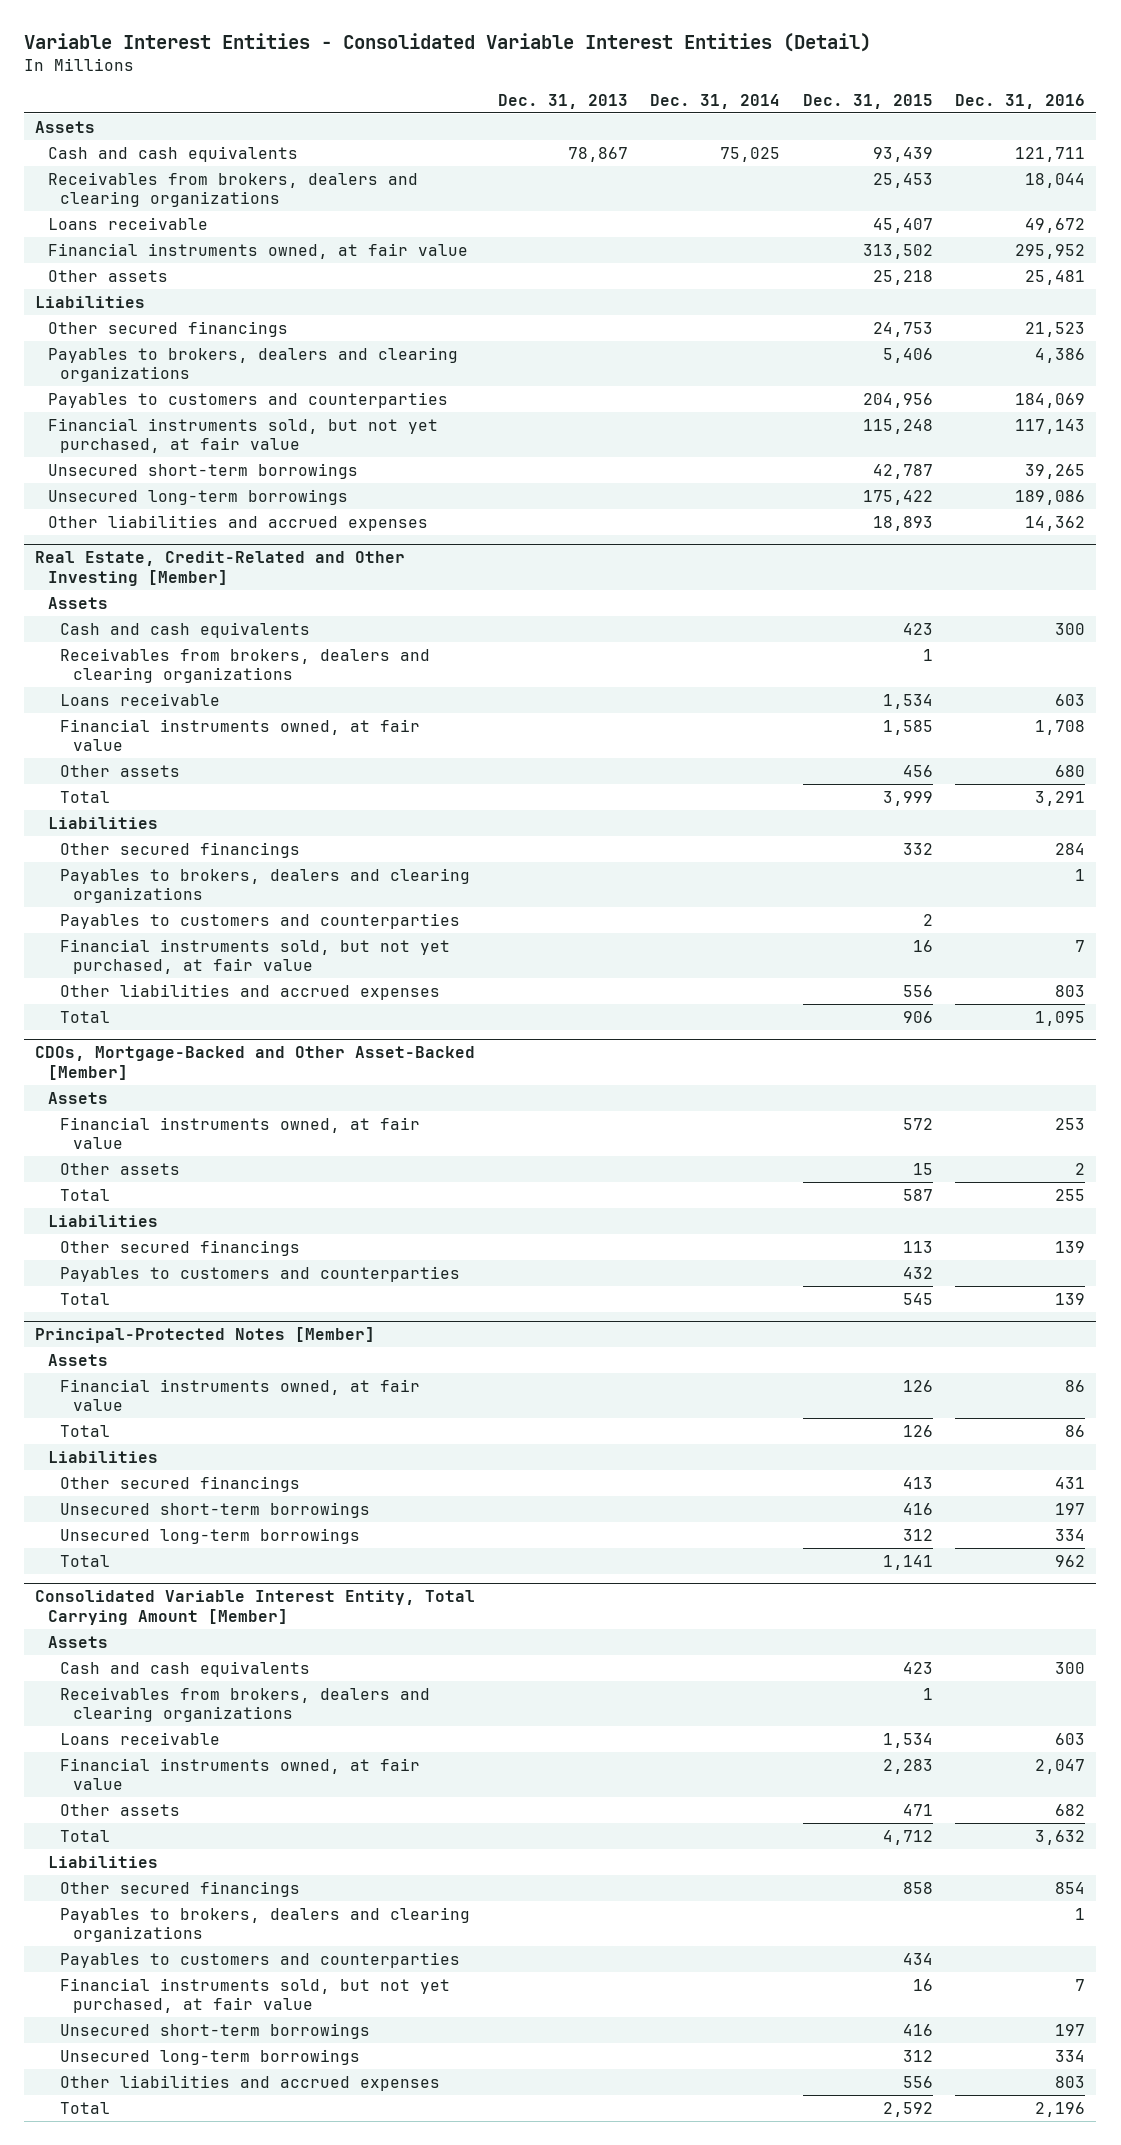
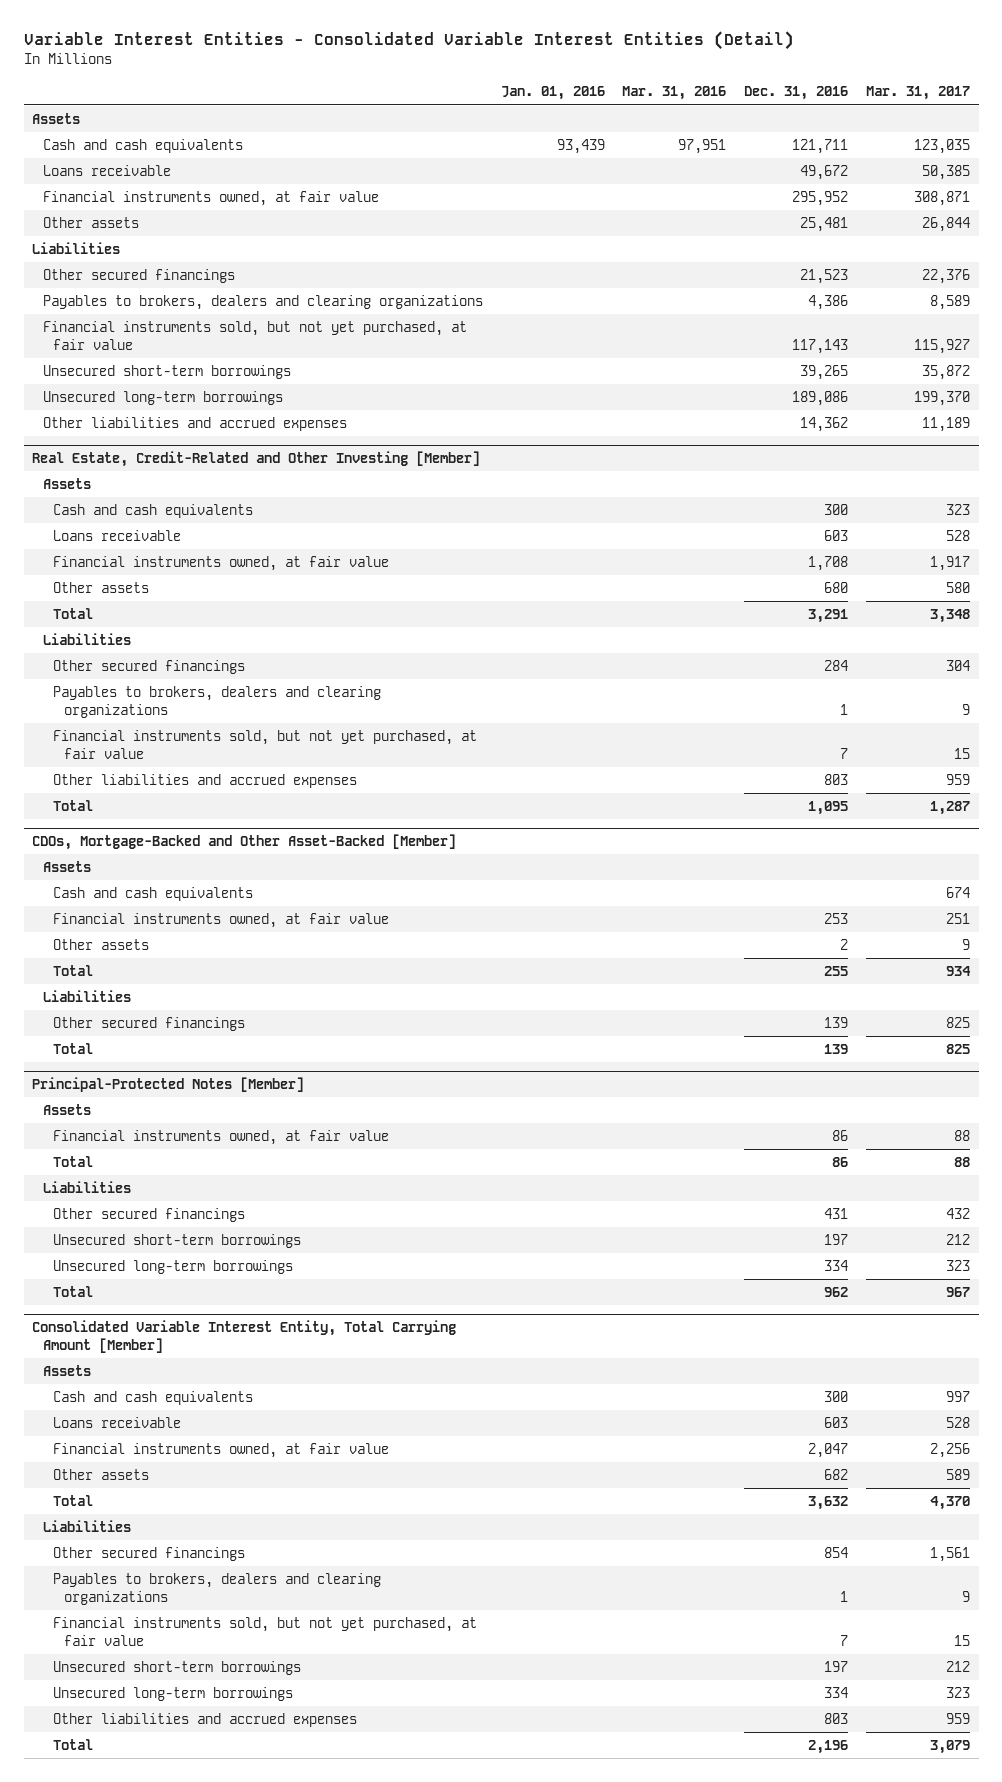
- | Dec. 31, 2013 | Dec. 31, 2014 | Dec. 31, 2015 | Dec. 31, 2016
+ | Jan. 01, 2016 | Mar. 31, 2016 | Dec. 31, 2016 | Mar. 31, 2017
- Receivables from brokers, dealers and clearing organizations | | | 25,453 | 18,044
- Payables to customers and counterparties | | | 204,956 | 184,069
@ Real Estate, Credit-Related and Other Investing [Member]
- Receivables from brokers, dealers and clearing organizations | | | 1 |
- Payables to customers and counterparties | | | 2 |
@ CDOs, Mortgage-Backed and Other Asset-Backed [Member]
+ Cash and cash equivalents | | | | 674
- Payables to customers and counterparties | | | 432 |
@ Consolidated Variable Interest Entity, Total Carrying Amount [Member]
- Receivables from brokers, dealers and clearing organizations | | | 1 |
- Payables to customers and counterparties | | | 434 |

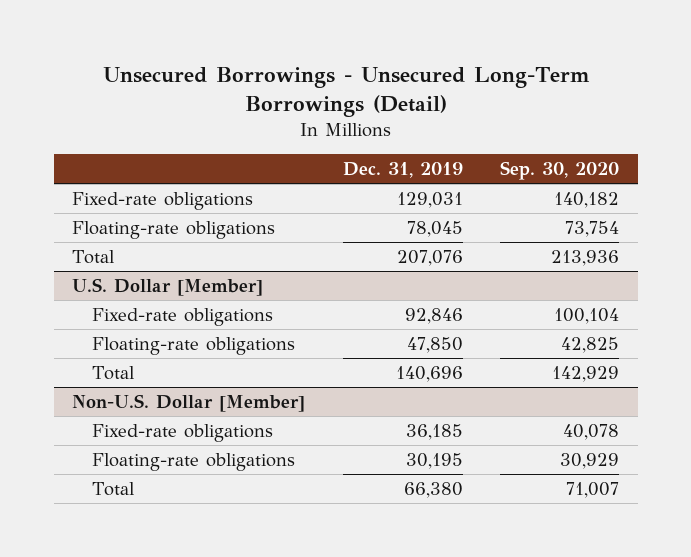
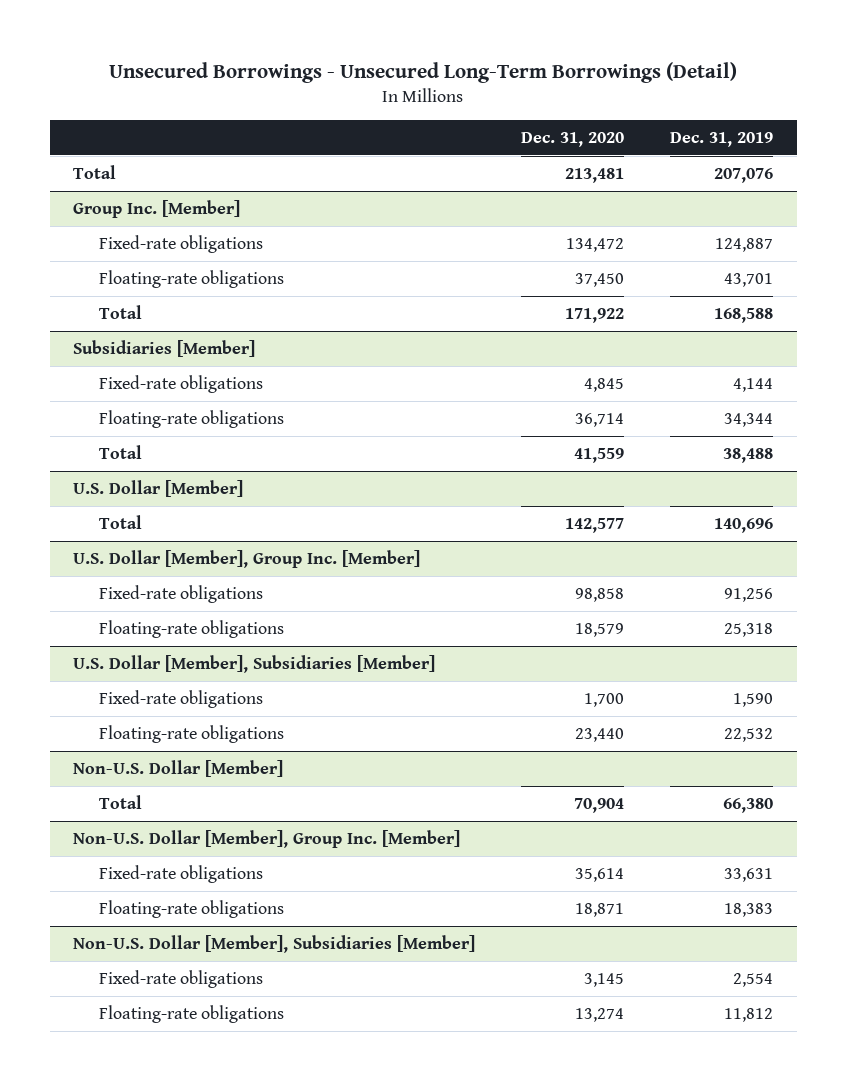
- | Dec. 31, 2019 | Sep. 30, 2020
+ | Dec. 31, 2020 | Dec. 31, 2019
- Fixed-rate obligations | 129,031 | 140,182
- Floating-rate obligations | 78,045 | 73,754
+ Group Inc. [Member]
+ Fixed-rate obligations | 134,472 | 124,887
+ Floating-rate obligations | 37,450 | 43,701
+ Total | 171,922 | 168,588
+ Subsidiaries [Member]
+ Fixed-rate obligations | 4,845 | 4,144
+ Floating-rate obligations | 36,714 | 34,344
+ Total | 41,559 | 38,488
@ U.S. Dollar [Member]
- Fixed-rate obligations | 92,846 | 100,104
- Floating-rate obligations | 47,850 | 42,825
+ U.S. Dollar [Member], Group Inc. [Member]
+ Fixed-rate obligations | 98,858 | 91,256
+ Floating-rate obligations | 18,579 | 25,318
+ U.S. Dollar [Member], Subsidiaries [Member]
+ Fixed-rate obligations | 1,700 | 1,590
+ Floating-rate obligations | 23,440 | 22,532
@ Non-U.S. Dollar [Member]
- Fixed-rate obligations | 36,185 | 40,078
- Floating-rate obligations | 30,195 | 30,929
+ Non-U.S. Dollar [Member], Group Inc. [Member]
+ Fixed-rate obligations | 35,614 | 33,631
+ Floating-rate obligations | 18,871 | 18,383
+ Non-U.S. Dollar [Member], Subsidiaries [Member]
+ Fixed-rate obligations | 3,145 | 2,554
+ Floating-rate obligations | 13,274 | 11,812

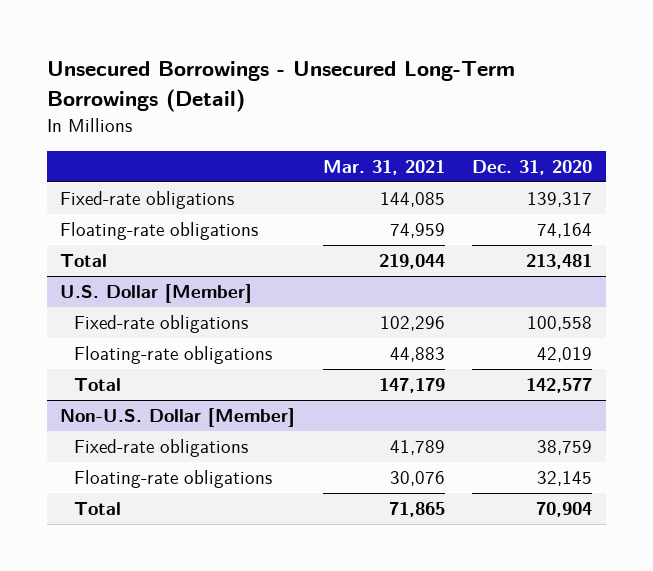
- | Dec. 31, 2020 | Dec. 31, 2019
+ | Mar. 31, 2021 | Dec. 31, 2020
+ Fixed-rate obligations | 144,085 | 139,317
+ Floating-rate obligations | 74,959 | 74,164
- Group Inc. [Member]
- Fixed-rate obligations | 134,472 | 124,887
- Floating-rate obligations | 37,450 | 43,701
- Total | 171,922 | 168,588
- Subsidiaries [Member]
- Fixed-rate obligations | 4,845 | 4,144
- Floating-rate obligations | 36,714 | 34,344
- Total | 41,559 | 38,488
@ U.S. Dollar [Member]
+ Fixed-rate obligations | 102,296 | 100,558
+ Floating-rate obligations | 44,883 | 42,019
- U.S. Dollar [Member], Group Inc. [Member]
- Fixed-rate obligations | 98,858 | 91,256
- Floating-rate obligations | 18,579 | 25,318
- U.S. Dollar [Member], Subsidiaries [Member]
- Fixed-rate obligations | 1,700 | 1,590
- Floating-rate obligations | 23,440 | 22,532
@ Non-U.S. Dollar [Member]
+ Fixed-rate obligations | 41,789 | 38,759
+ Floating-rate obligations | 30,076 | 32,145
- Non-U.S. Dollar [Member], Group Inc. [Member]
- Fixed-rate obligations | 35,614 | 33,631
- Floating-rate obligations | 18,871 | 18,383
- Non-U.S. Dollar [Member], Subsidiaries [Member]
- Fixed-rate obligations | 3,145 | 2,554
- Floating-rate obligations | 13,274 | 11,812

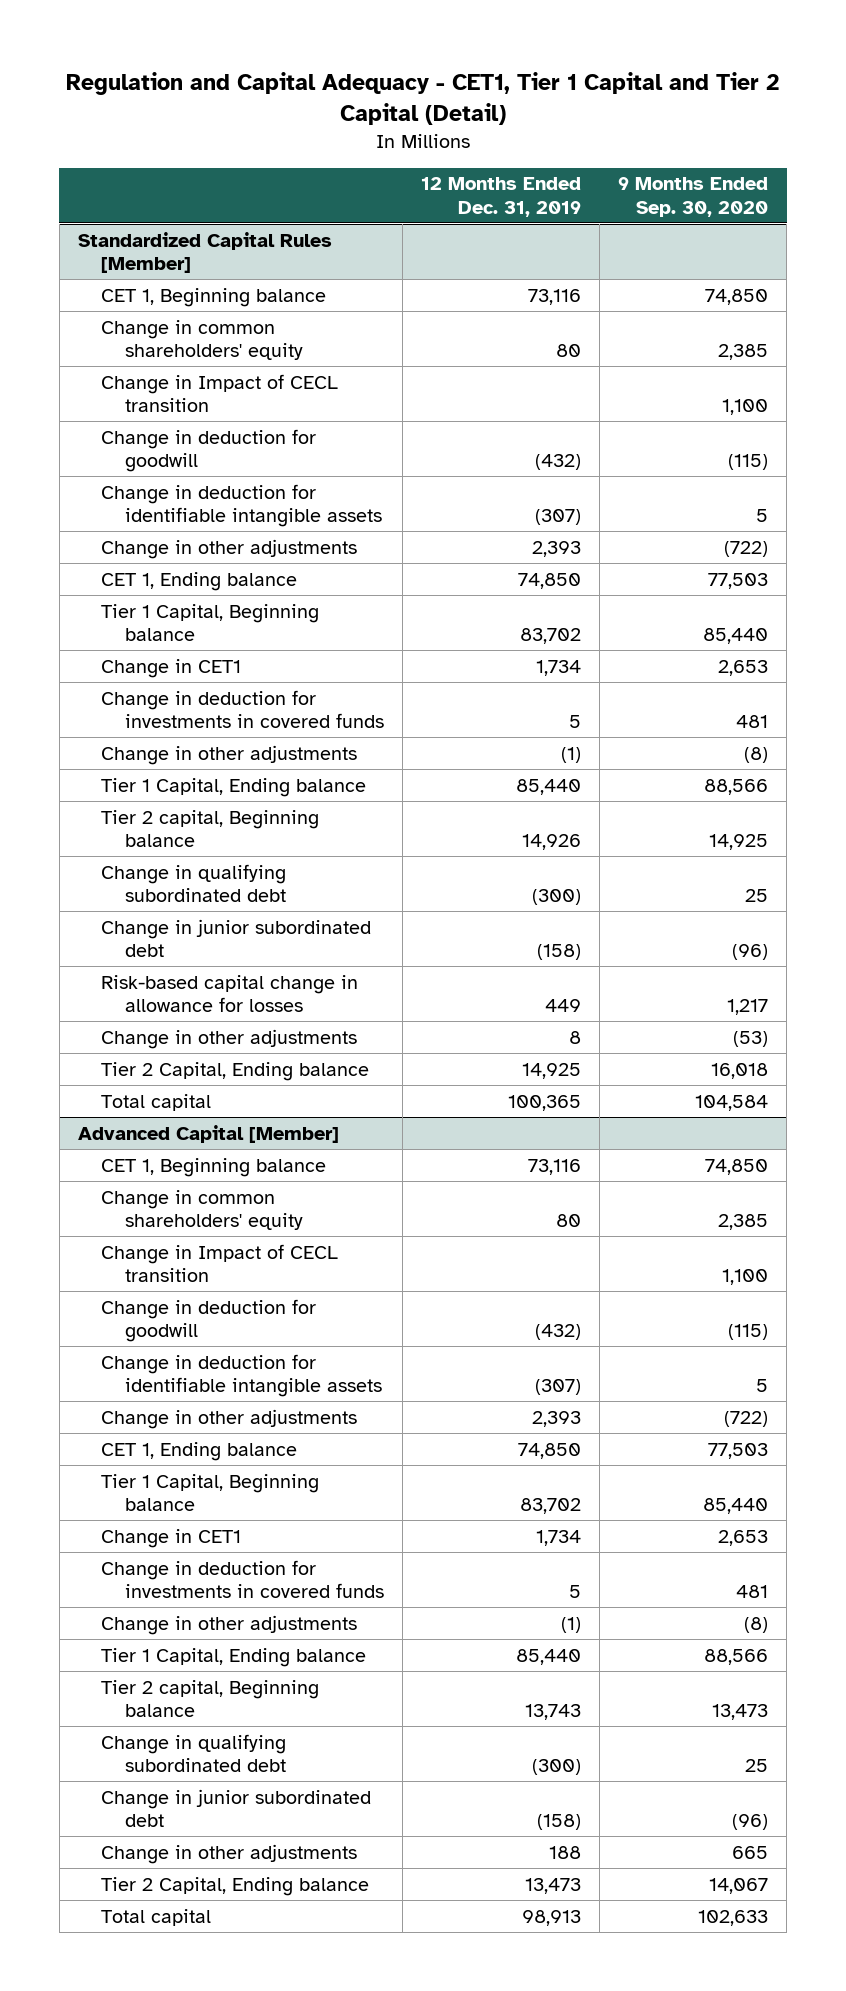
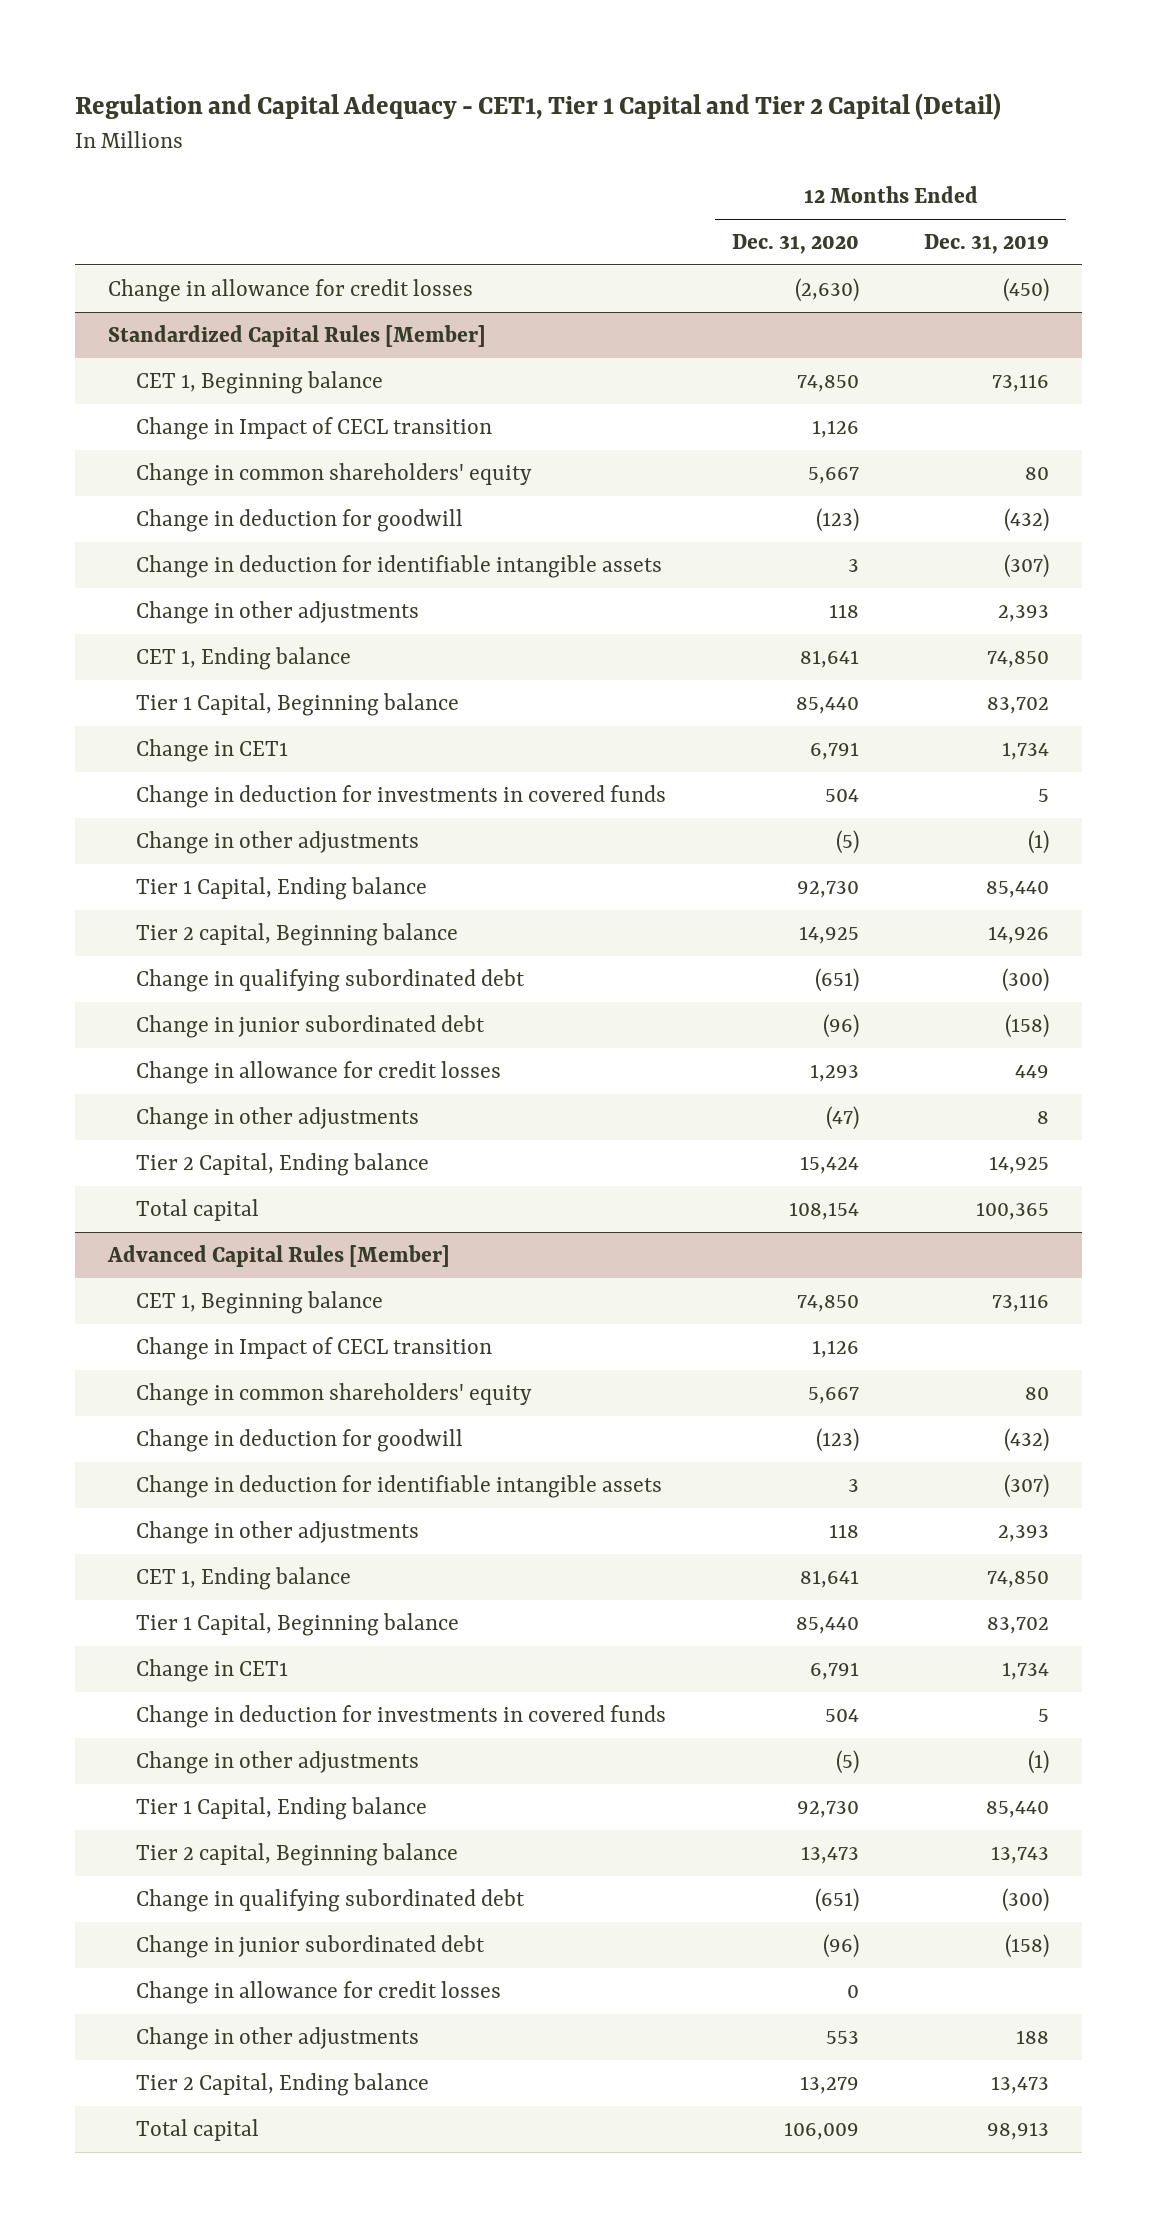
- | 12 Months Ended Dec. 31, 2019 | 9 Months Ended Sep. 30, 2020
+ | 12 Months Ended Dec. 31, 2020 | 12 Months Ended Dec. 31, 2019
+ Change in allowance for credit losses | (2,630) | (450)
@ Standardized Capital Rules [Member]
moved down: Change in common shareholders' equity | 5,667 | 80
- Risk-based capital change in allowance for losses | 449 | 1,217
+ Change in allowance for credit losses | 1,293 | 449
- Advanced Capital [Member]
+ Advanced Capital Rules [Member]
- Change in common shareholders' equity | 80 | 2,385
+ Change in common shareholders' equity | 5,667 | 80
+ Change in allowance for credit losses | 0 |

